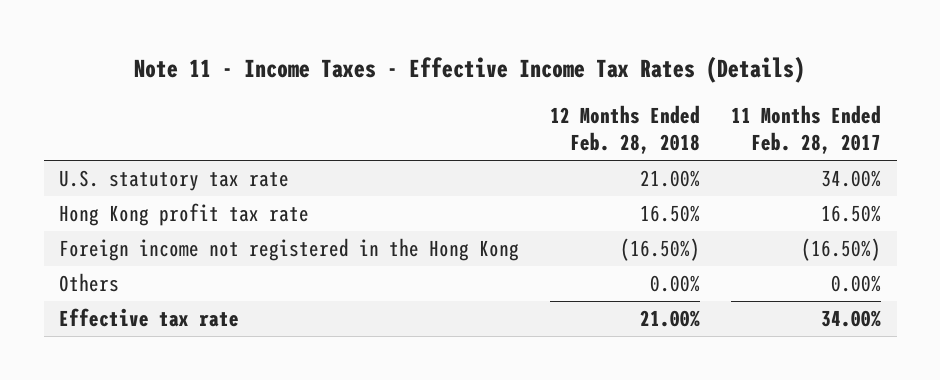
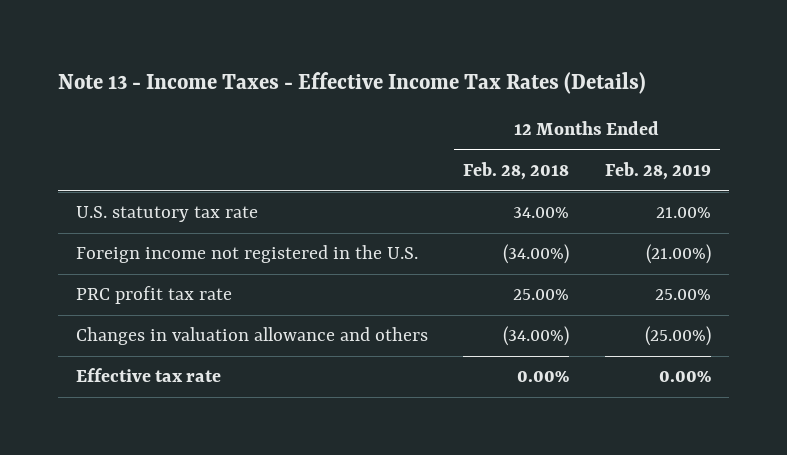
- Note 11 - Income Taxes - Effective Income Tax Rates (Details)
+ Note 13 - Income Taxes - Effective Income Tax Rates (Details)
- | 12 Months Ended Feb. 28, 2018 | 11 Months Ended Feb. 28, 2017
+ | 12 Months Ended Feb. 28, 2018 | 12 Months Ended Feb. 28, 2019
- U.S. statutory tax rate | 21.00% | 34.00%
- Hong Kong profit tax rate | 16.50% | 16.50%
- Foreign income not registered in the Hong Kong | (16.50%) | (16.50%)
- Others | 0.00% | 0.00%
- Effective tax rate | 21.00% | 34.00%
+ U.S. statutory tax rate | 34.00% | 21.00%
+ Foreign income not registered in the U.S. | (34.00%) | (21.00%)
+ PRC profit tax rate | 25.00% | 25.00%
+ Changes in valuation allowance and others | (34.00%) | (25.00%)
+ Effective tax rate | 0.00% | 0.00%

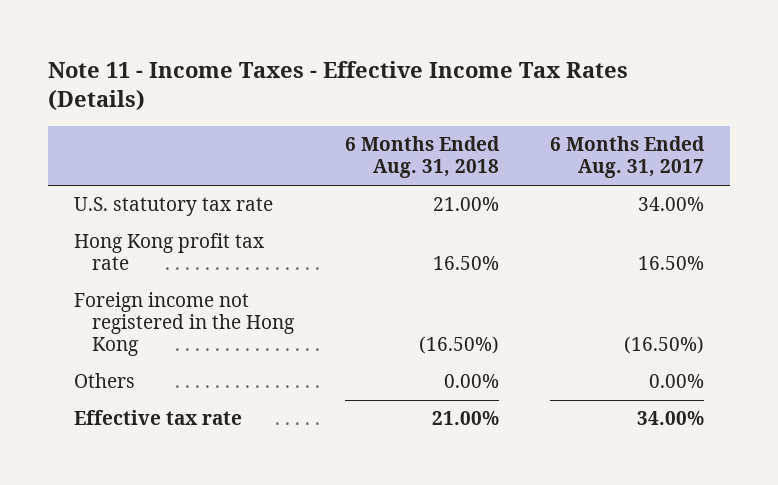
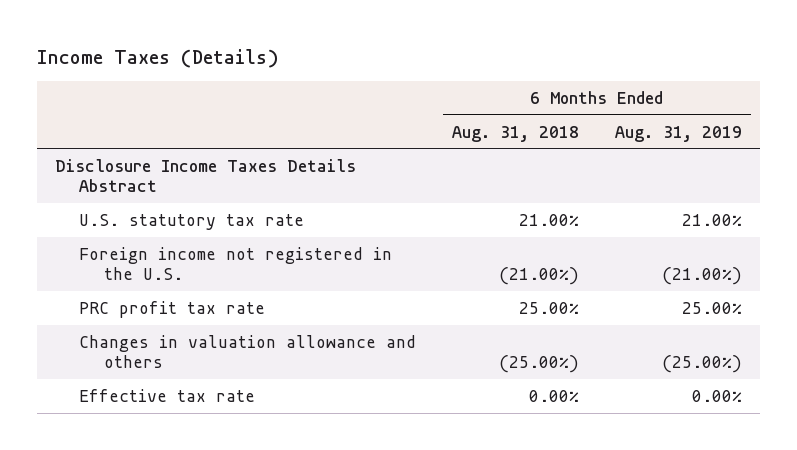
- Note 11 - Income Taxes - Effective Income Tax Rates (Details)
+ Income Taxes (Details)
- | 6 Months Ended Aug. 31, 2018 | 6 Months Ended Aug. 31, 2017
+ | 6 Months Ended Aug. 31, 2018 | 6 Months Ended Aug. 31, 2019
+ Disclosure Income Taxes Details Abstract
- Hong Kong profit tax rate | 16.50% | 16.50%
- Foreign income not registered in the Hong Kong | (16.50%) | (16.50%)
- Others | 0.00% | 0.00%
- Effective tax rate | 21.00% | 34.00%
+ Foreign income not registered in the U.S. | (21.00%) | (21.00%)
+ PRC profit tax rate | 25.00% | 25.00%
+ Changes in valuation allowance and others | (25.00%) | (25.00%)
+ Effective tax rate | 0.00% | 0.00%

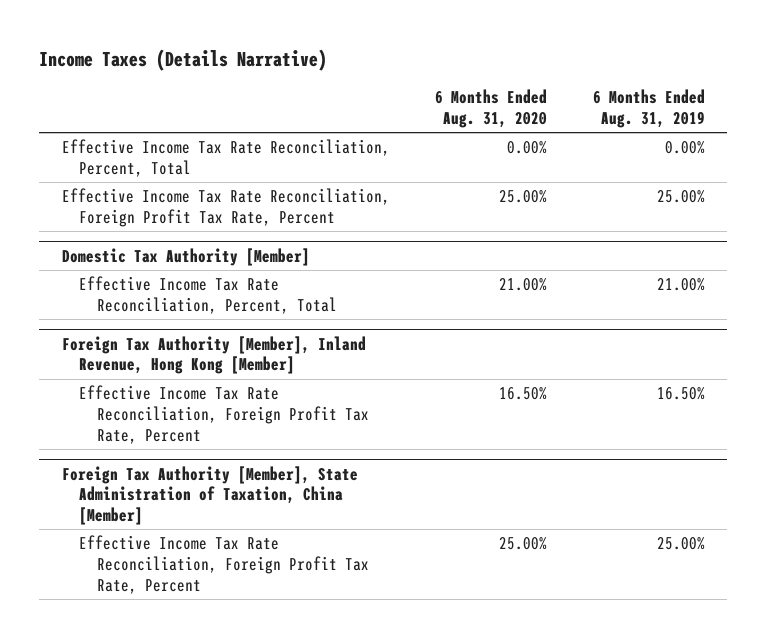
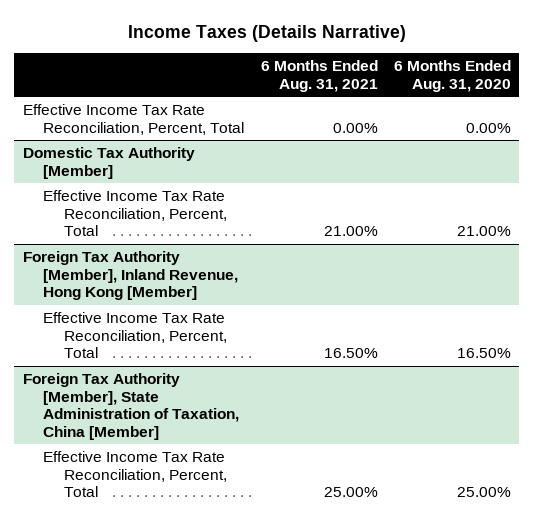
- | 6 Months Ended Aug. 31, 2020 | 6 Months Ended Aug. 31, 2019
+ | 6 Months Ended Aug. 31, 2021 | 6 Months Ended Aug. 31, 2020
- Effective Income Tax Rate Reconciliation, Foreign Profit Tax Rate, Percent | 25.00% | 25.00%
@ Foreign Tax Authority [Member], Inland Revenue, Hong Kong [Member]
- Effective Income Tax Rate Reconciliation, Foreign Profit Tax Rate, Percent | 16.50% | 16.50%
+ Effective Income Tax Rate Reconciliation, Percent, Total | 16.50% | 16.50%
@ Foreign Tax Authority [Member], State Administration of Taxation, China [Member]
- Effective Income Tax Rate Reconciliation, Foreign Profit Tax Rate, Percent | 25.00% | 25.00%
+ Effective Income Tax Rate Reconciliation, Percent, Total | 25.00% | 25.00%

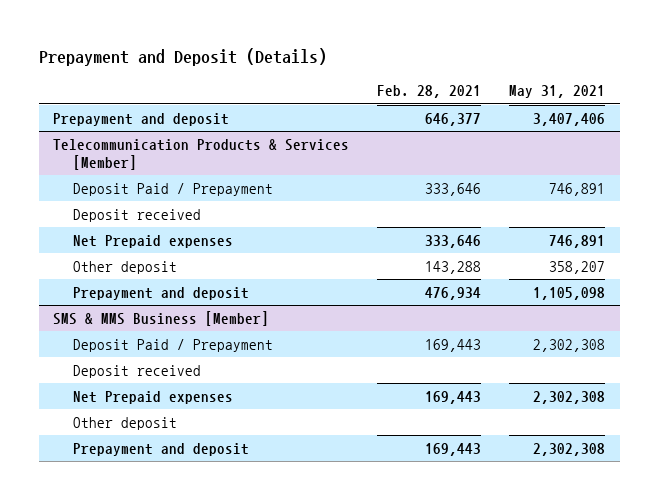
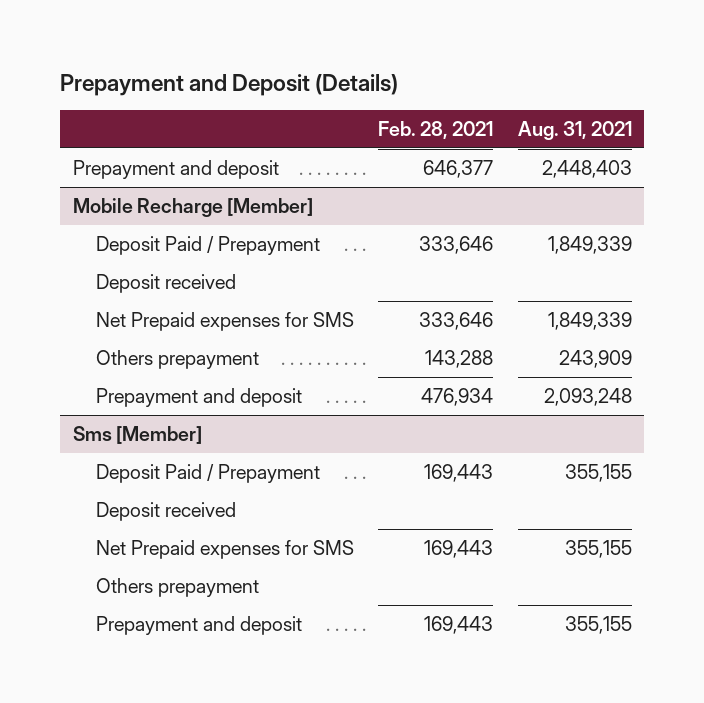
- | Feb. 28, 2021 | May 31, 2021
+ | Feb. 28, 2021 | Aug. 31, 2021
- Telecommunication Products & Services [Member]
+ Mobile Recharge [Member]
- Net Prepaid expenses | 333,646 | 746,891
- Other deposit | 143,288 | 358,207
+ Net Prepaid expenses for SMS | 333,646 | 1,849,339
+ Others prepayment | 143,288 | 243,909
- SMS & MMS Business [Member]
+ Sms [Member]
- Net Prepaid expenses | 169,443 | 2,302,308
- Other deposit
+ Net Prepaid expenses for SMS | 169,443 | 355,155
+ Others prepayment

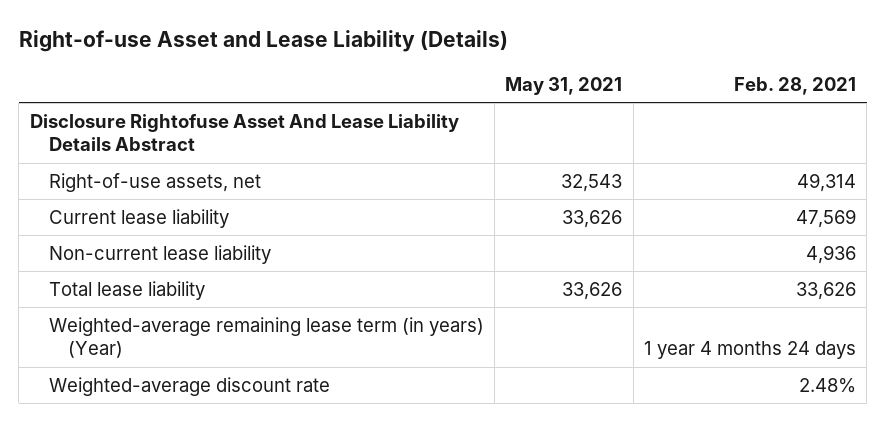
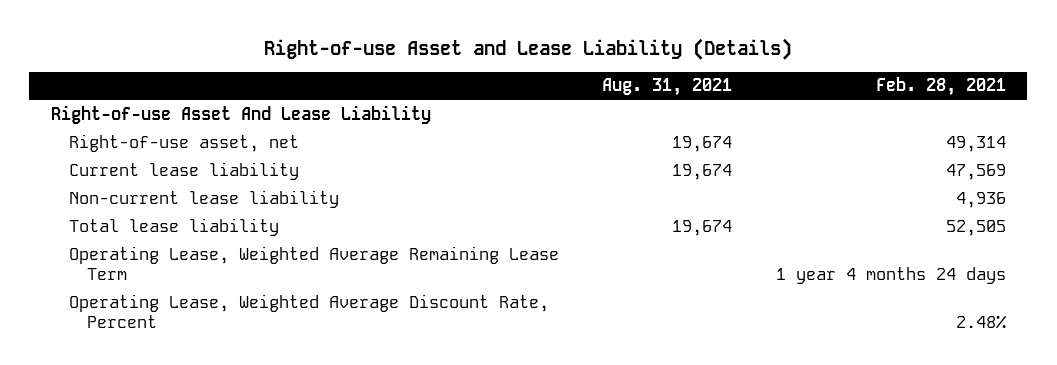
- | May 31, 2021 | Feb. 28, 2021
+ | Aug. 31, 2021 | Feb. 28, 2021
- Disclosure Rightofuse Asset And Lease Liability Details Abstract
- Right-of-use assets, net | 32,543 | 49,314
+ Right-of-use Asset And Lease Liability
+ Right-of-use asset, net | 19,674 | 49,314
- Total lease liability | 33,626 | 33,626
- Weighted-average remaining lease term (in years) (Year) | | 1 year 4 months 24 days
- Weighted-average discount rate | | 2.48%
+ Total lease liability | 19,674 | 52,505
+ Operating Lease, Weighted Average Remaining Lease Term | | 1 year 4 months 24 days
+ Operating Lease, Weighted Average Discount Rate, Percent | | 2.48%

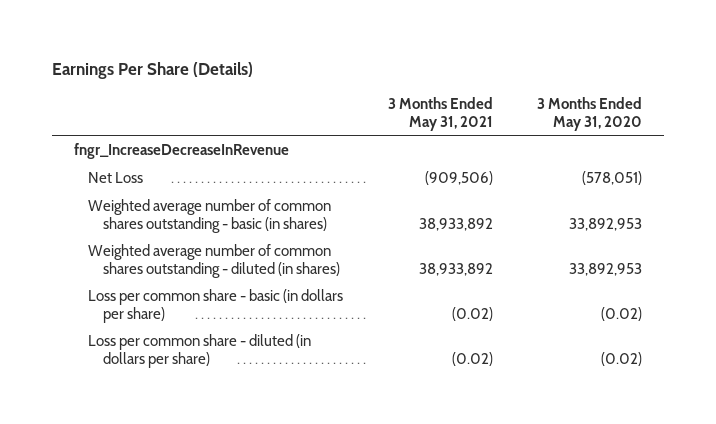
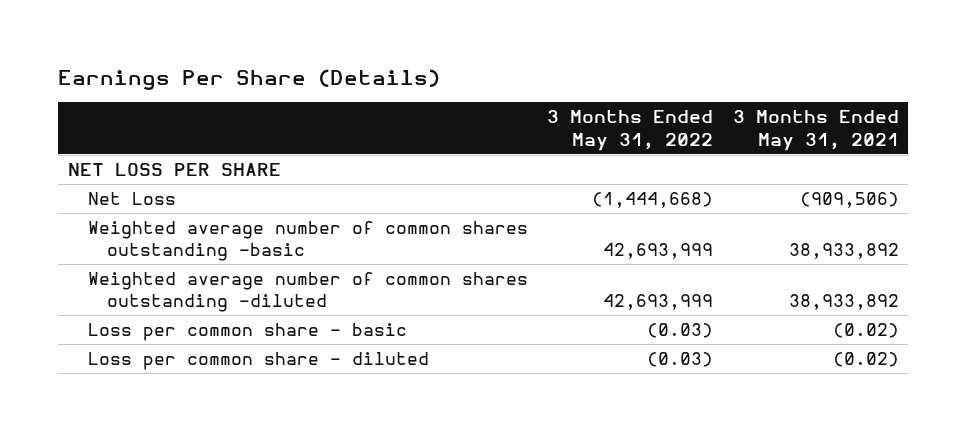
- | 3 Months Ended May 31, 2021 | 3 Months Ended May 31, 2020
+ | 3 Months Ended May 31, 2022 | 3 Months Ended May 31, 2021
- fngr_IncreaseDecreaseInRevenue
+ NET LOSS PER SHARE
- Weighted average number of common shares outstanding - basic (in shares) | 38,933,892 | 33,892,953
- Weighted average number of common shares outstanding - diluted (in shares) | 38,933,892 | 33,892,953
- Loss per common share - basic (in dollars per share) | (0.02) | (0.02)
- Loss per common share - diluted (in dollars per share) | (0.02) | (0.02)
+ Weighted average number of common shares outstanding -basic | 42,693,999 | 38,933,892
+ Weighted average number of common shares outstanding -diluted | 42,693,999 | 38,933,892
+ Loss per common share - basic | (0.03) | (0.02)
+ Loss per common share - diluted | (0.03) | (0.02)

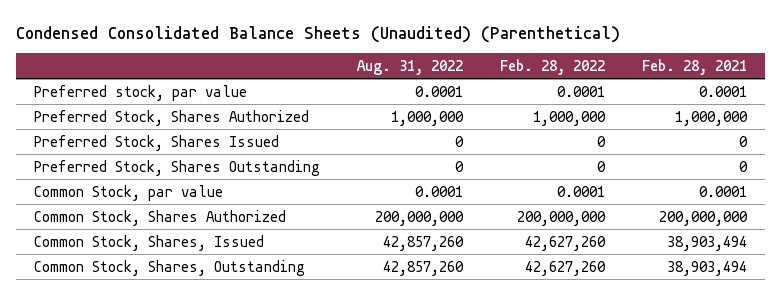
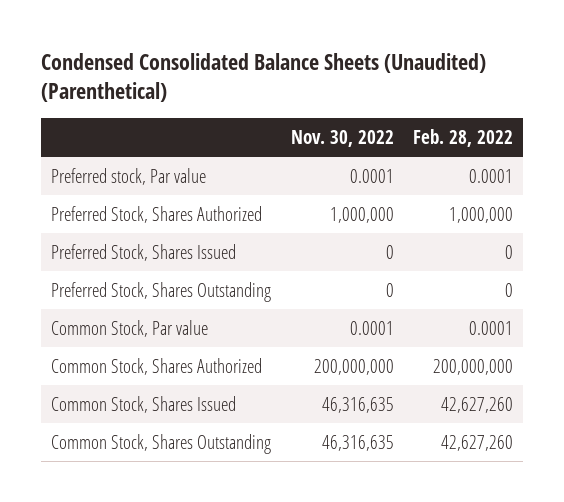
- | Aug. 31, 2022 | Feb. 28, 2022 | Feb. 28, 2021
+ | Nov. 30, 2022 | Feb. 28, 2022
- Preferred stock, par value | 0.0001 | 0.0001 | 0.0001
+ Preferred stock, Par value | 0.0001 | 0.0001
- Common Stock, par value | 0.0001 | 0.0001 | 0.0001
+ Common Stock, Par value | 0.0001 | 0.0001
- Common Stock, Shares, Issued | 42,857,260 | 42,627,260 | 38,903,494
- Common Stock, Shares, Outstanding | 42,857,260 | 42,627,260 | 38,903,494
+ Common Stock, Shares Issued | 46,316,635 | 42,627,260
+ Common Stock, Shares Outstanding | 46,316,635 | 42,627,260

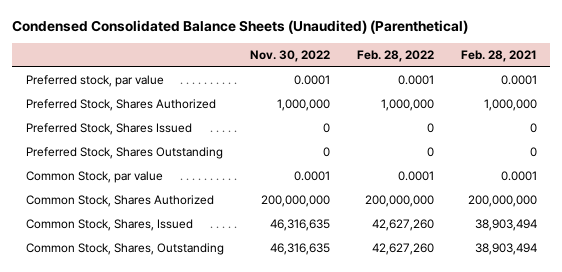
- | Nov. 30, 2022 | Feb. 28, 2022
+ | Nov. 30, 2022 | Feb. 28, 2022 | Feb. 28, 2021
- Preferred stock, Par value | 0.0001 | 0.0001
+ Preferred stock, par value | 0.0001 | 0.0001 | 0.0001
- Common Stock, Par value | 0.0001 | 0.0001
+ Common Stock, par value | 0.0001 | 0.0001 | 0.0001
- Common Stock, Shares Issued | 46,316,635 | 42,627,260
- Common Stock, Shares Outstanding | 46,316,635 | 42,627,260
+ Common Stock, Shares, Issued | 46,316,635 | 42,627,260 | 38,903,494
+ Common Stock, Shares, Outstanding | 46,316,635 | 42,627,260 | 38,903,494

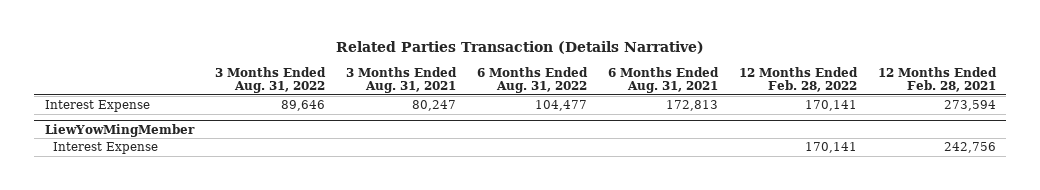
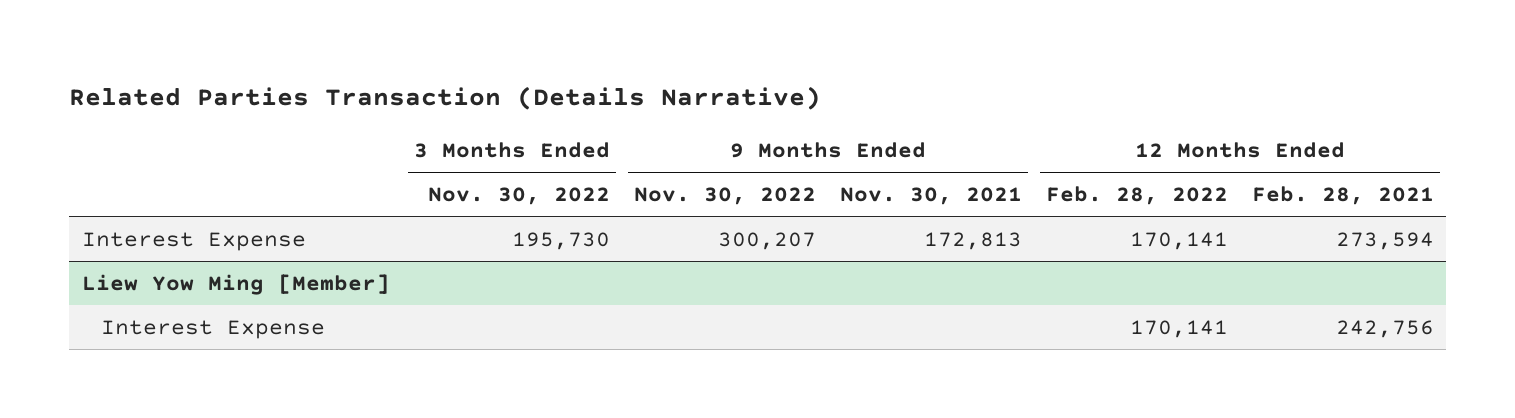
- | 3 Months Ended Aug. 31, 2022 | 3 Months Ended Aug. 31, 2021 | 6 Months Ended Aug. 31, 2022 | 6 Months Ended Aug. 31, 2021 | 12 Months Ended Feb. 28, 2022 | 12 Months Ended Feb. 28, 2021
+ | 3 Months Ended Nov. 30, 2022 | 9 Months Ended Nov. 30, 2022 | 9 Months Ended Nov. 30, 2021 | 12 Months Ended Feb. 28, 2022 | 12 Months Ended Feb. 28, 2021
- LiewYowMingMember
+ Liew Yow Ming [Member]

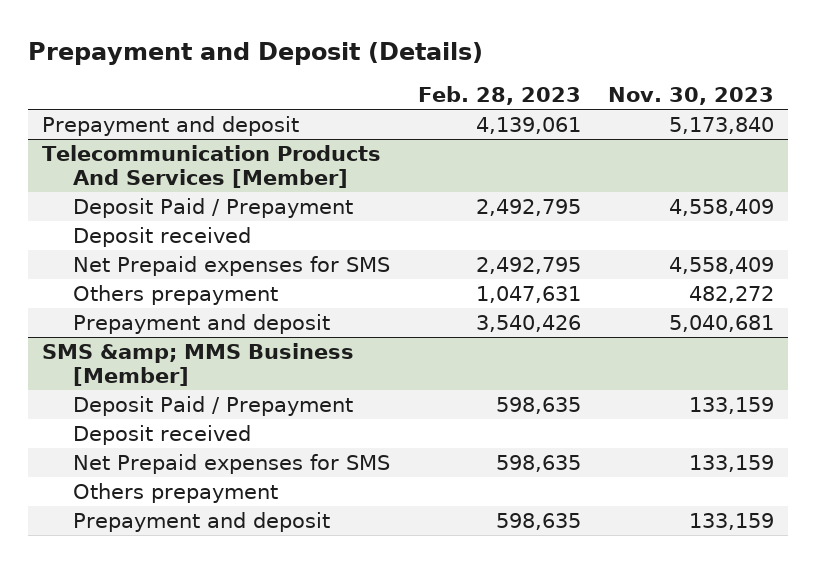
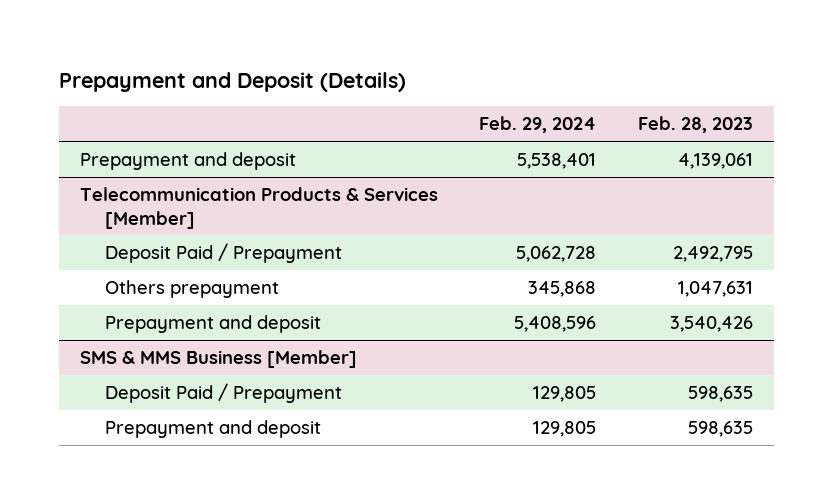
- | Feb. 28, 2023 | Nov. 30, 2023
+ | Feb. 29, 2024 | Feb. 28, 2023
- Telecommunication Products And Services [Member]
+ Telecommunication Products & Services [Member]
- Deposit received
- Net Prepaid expenses for SMS | 2,492,795 | 4,558,409
- SMS &amp; MMS Business [Member]
+ SMS & MMS Business [Member]
- Deposit received
- Net Prepaid expenses for SMS | 598,635 | 133,159
- Others prepayment

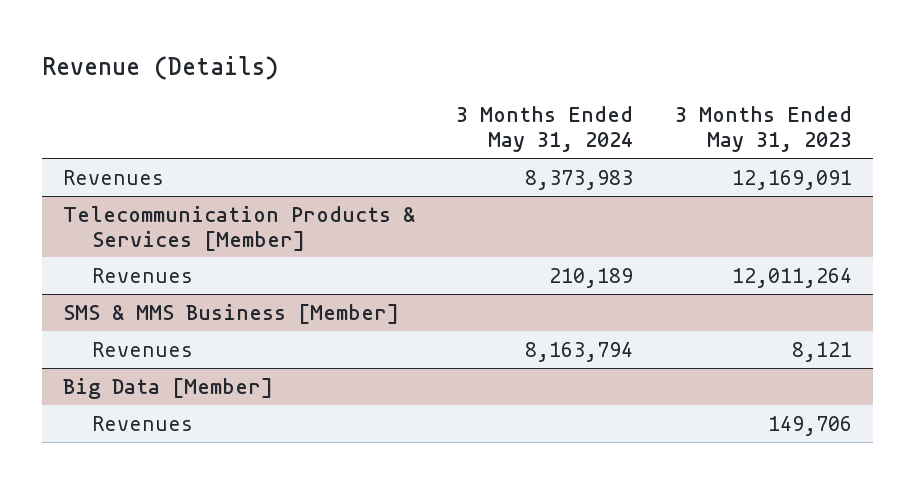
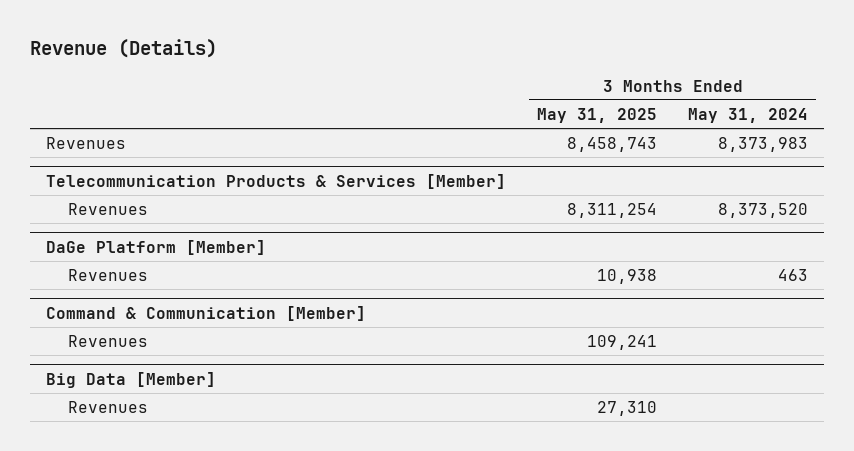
- | 3 Months Ended May 31, 2024 | 3 Months Ended May 31, 2023
+ | 3 Months Ended May 31, 2025 | 3 Months Ended May 31, 2024
@ Telecommunication Products & Services [Member]
- Revenues | 210,189 | 12,011,264
- SMS & MMS Business [Member]
- Revenues | 8,163,794 | 8,121
@ Telecommunication Products & Services [Member]
+ Revenues | 8,311,254 | 8,373,520
+ DaGe Platform [Member]
+ Revenues | 10,938 | 463
+ Command & Communication [Member]
+ Revenues | 109,241 |

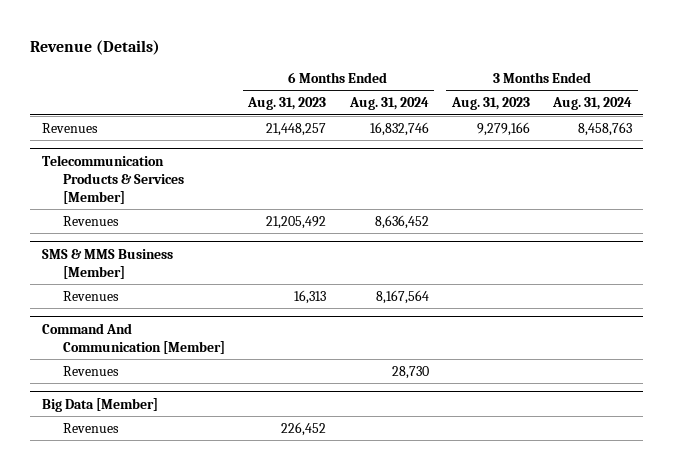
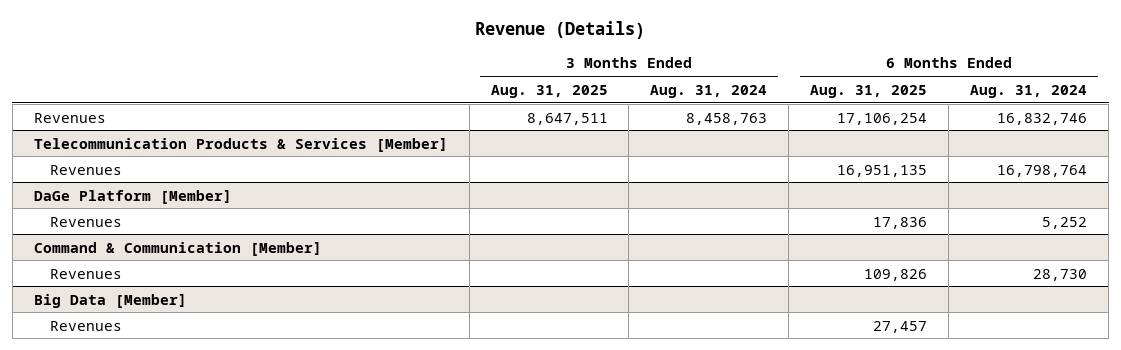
- | 6 Months Ended Aug. 31, 2023 | 6 Months Ended Aug. 31, 2024 | 3 Months Ended Aug. 31, 2023 | 3 Months Ended Aug. 31, 2024
+ | 3 Months Ended Aug. 31, 2025 | 3 Months Ended Aug. 31, 2024 | 6 Months Ended Aug. 31, 2025 | 6 Months Ended Aug. 31, 2024
@ Telecommunication Products & Services [Member]
- Revenues | 21,205,492 | 8,636,452 | |
- SMS & MMS Business [Member]
- Revenues | 16,313 | 8,167,564 | |
- Command And Communication [Member]
@ Telecommunication Products & Services [Member]
+ Revenues | | | 16,951,135 | 16,798,764
+ DaGe Platform [Member]
+ Revenues | | | 17,836 | 5,252
+ Command & Communication [Member]

